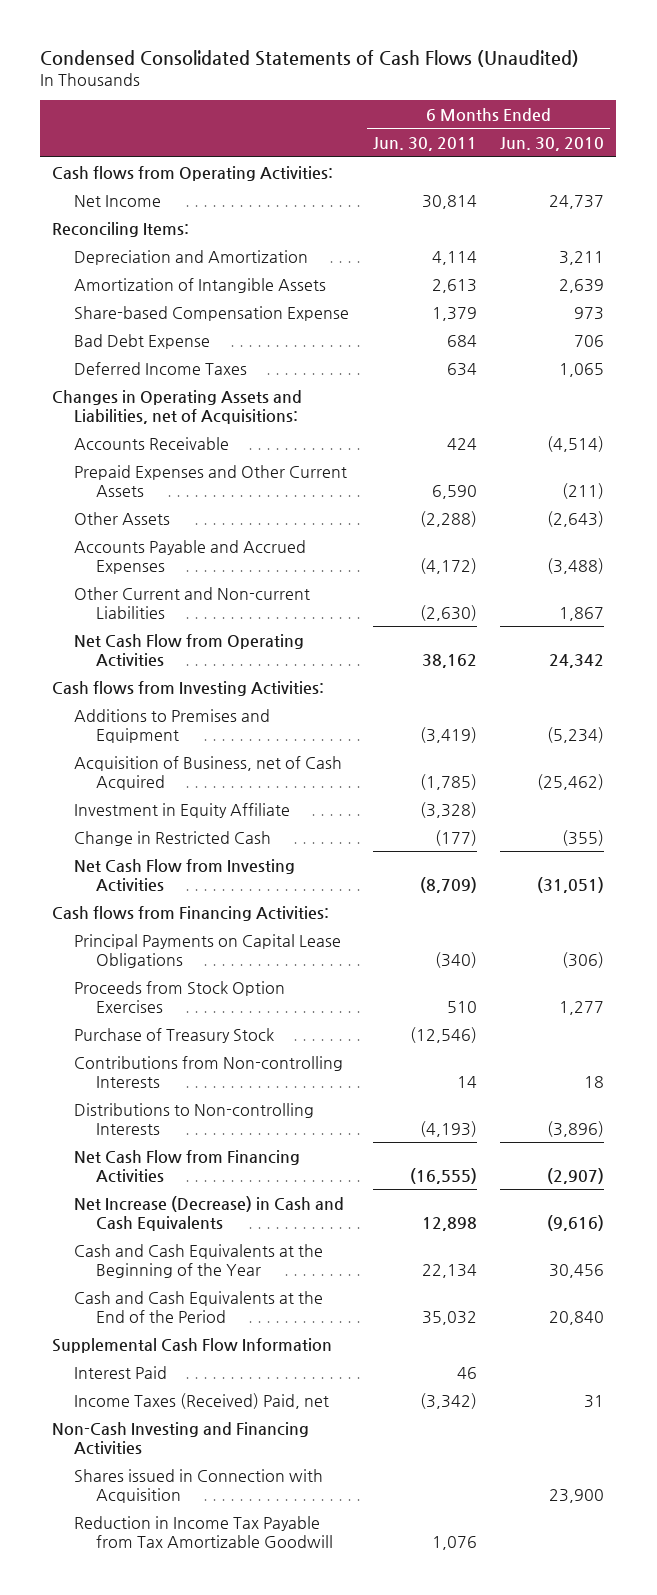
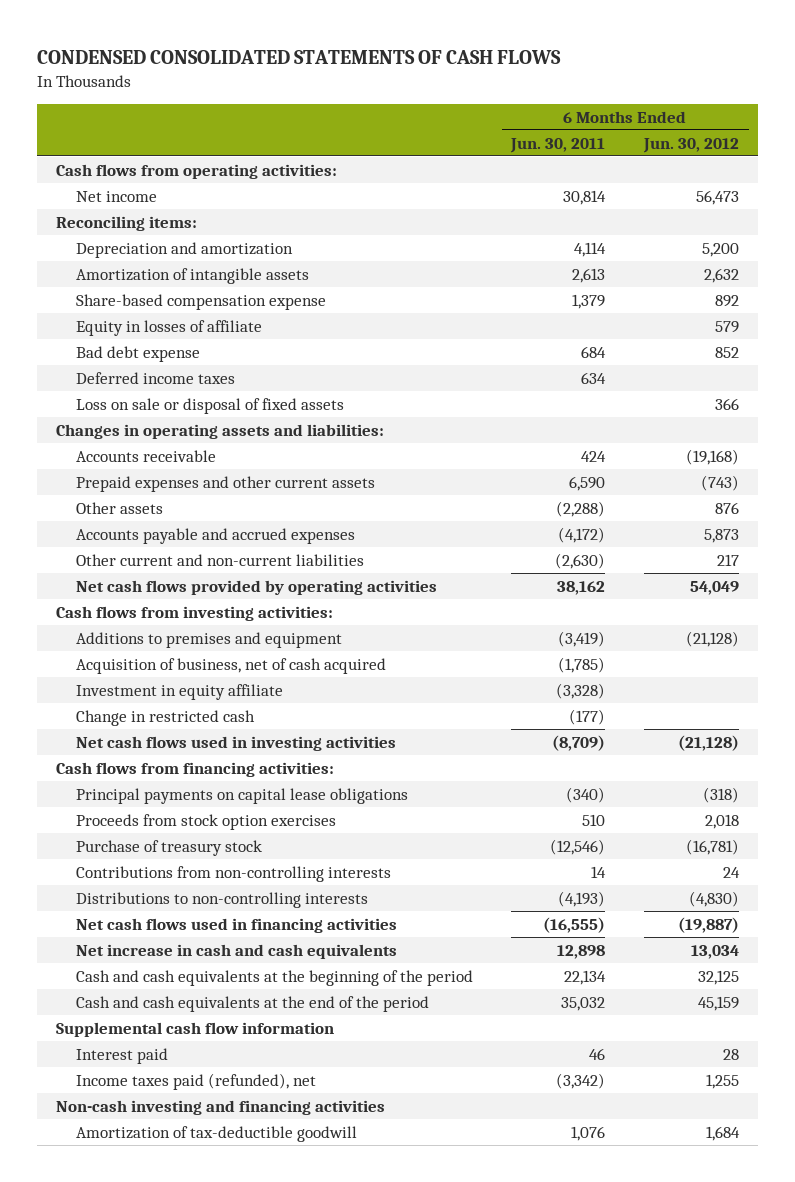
- Condensed Consolidated Statements of Cash Flows (Unaudited)
+ CONDENSED CONSOLIDATED STATEMENTS OF CASH FLOWS
- | 6 Months Ended Jun. 30, 2011 | 6 Months Ended Jun. 30, 2010
+ | 6 Months Ended Jun. 30, 2011 | 6 Months Ended Jun. 30, 2012
- Cash flows from Operating Activities:
- Net Income | 30,814 | 24,737
- Reconciling Items:
- Depreciation and Amortization | 4,114 | 3,211
- Amortization of Intangible Assets | 2,613 | 2,639
- Share-based Compensation Expense | 1,379 | 973
- Bad Debt Expense | 684 | 706
- Deferred Income Taxes | 634 | 1,065
- Changes in Operating Assets and Liabilities, net of Acquisitions:
- Accounts Receivable | 424 | (4,514)
- Prepaid Expenses and Other Current Assets | 6,590 | (211)
- Other Assets | (2,288) | (2,643)
- Accounts Payable and Accrued Expenses | (4,172) | (3,488)
- Other Current and Non-current Liabilities | (2,630) | 1,867
- Net Cash Flow from Operating Activities | 38,162 | 24,342
- Cash flows from Investing Activities:
- Additions to Premises and Equipment | (3,419) | (5,234)
- Acquisition of Business, net of Cash Acquired | (1,785) | (25,462)
- Investment in Equity Affiliate | (3,328) |
- Change in Restricted Cash | (177) | (355)
- Net Cash Flow from Investing Activities | (8,709) | (31,051)
- Cash flows from Financing Activities:
- Principal Payments on Capital Lease Obligations | (340) | (306)
- Proceeds from Stock Option Exercises | 510 | 1,277
- Purchase of Treasury Stock | (12,546) |
- Contributions from Non-controlling Interests | 14 | 18
- Distributions to Non-controlling Interests | (4,193) | (3,896)
- Net Cash Flow from Financing Activities | (16,555) | (2,907)
- Net Increase (Decrease) in Cash and Cash Equivalents | 12,898 | (9,616)
- Cash and Cash Equivalents at the Beginning of the Year | 22,134 | 30,456
- Cash and Cash Equivalents at the End of the Period | 35,032 | 20,840
- Supplemental Cash Flow Information
- Interest Paid | 46 |
- Income Taxes (Received) Paid, net | (3,342) | 31
- Non-Cash Investing and Financing Activities
- Shares issued in Connection with Acquisition | | 23,900
- Reduction in Income Tax Payable from Tax Amortizable Goodwill | 1,076 |
+ Cash flows from operating activities:
+ Net income | 30,814 | 56,473
+ Reconciling items:
+ Depreciation and amortization | 4,114 | 5,200
+ Amortization of intangible assets | 2,613 | 2,632
+ Share-based compensation expense | 1,379 | 892
+ Equity in losses of affiliate | | 579
+ Bad debt expense | 684 | 852
+ Deferred income taxes | 634 |
+ Loss on sale or disposal of fixed assets | | 366
+ Changes in operating assets and liabilities:
+ Accounts receivable | 424 | (19,168)
+ Prepaid expenses and other current assets | 6,590 | (743)
+ Other assets | (2,288) | 876
+ Accounts payable and accrued expenses | (4,172) | 5,873
+ Other current and non-current liabilities | (2,630) | 217
+ Net cash flows provided by operating activities | 38,162 | 54,049
+ Cash flows from investing activities:
+ Additions to premises and equipment | (3,419) | (21,128)
+ Acquisition of business, net of cash acquired | (1,785) |
+ Investment in equity affiliate | (3,328) |
+ Change in restricted cash | (177) |
+ Net cash flows used in investing activities | (8,709) | (21,128)
+ Cash flows from financing activities:
+ Principal payments on capital lease obligations | (340) | (318)
+ Proceeds from stock option exercises | 510 | 2,018
+ Purchase of treasury stock | (12,546) | (16,781)
+ Contributions from non-controlling interests | 14 | 24
+ Distributions to non-controlling interests | (4,193) | (4,830)
+ Net cash flows used in financing activities | (16,555) | (19,887)
+ Net increase in cash and cash equivalents | 12,898 | 13,034
+ Cash and cash equivalents at the beginning of the period | 22,134 | 32,125
+ Cash and cash equivalents at the end of the period | 35,032 | 45,159
+ Supplemental cash flow information
+ Interest paid | 46 | 28
+ Income taxes paid (refunded), net | (3,342) | 1,255
+ Non-cash investing and financing activities
+ Amortization of tax-deductible goodwill | 1,076 | 1,684

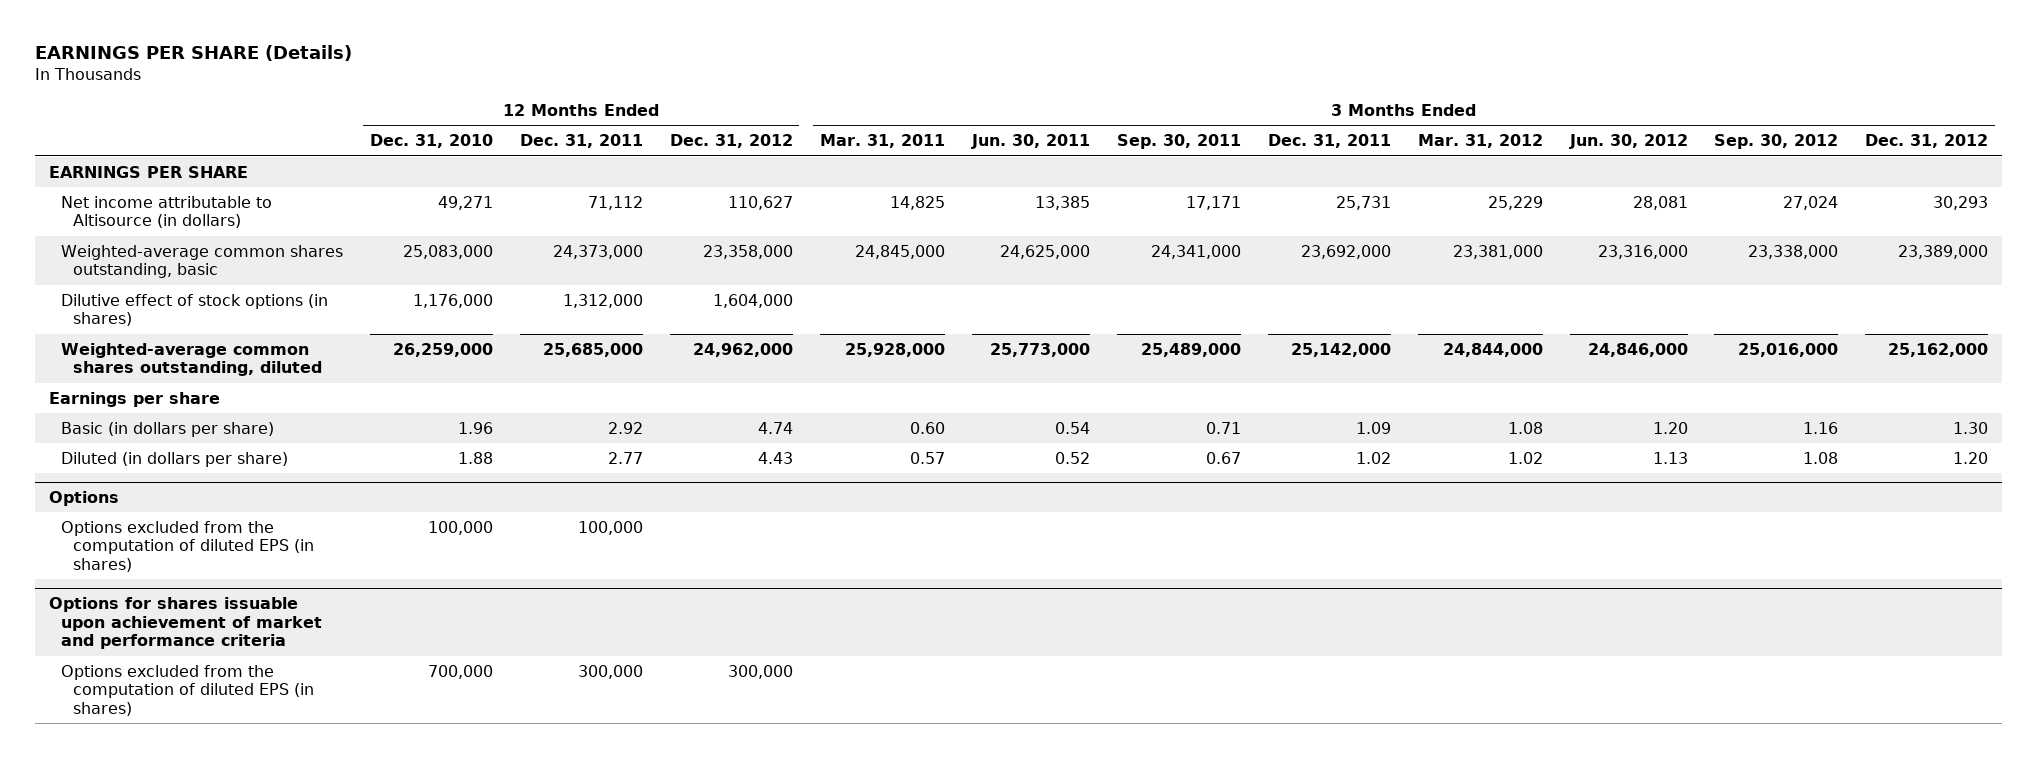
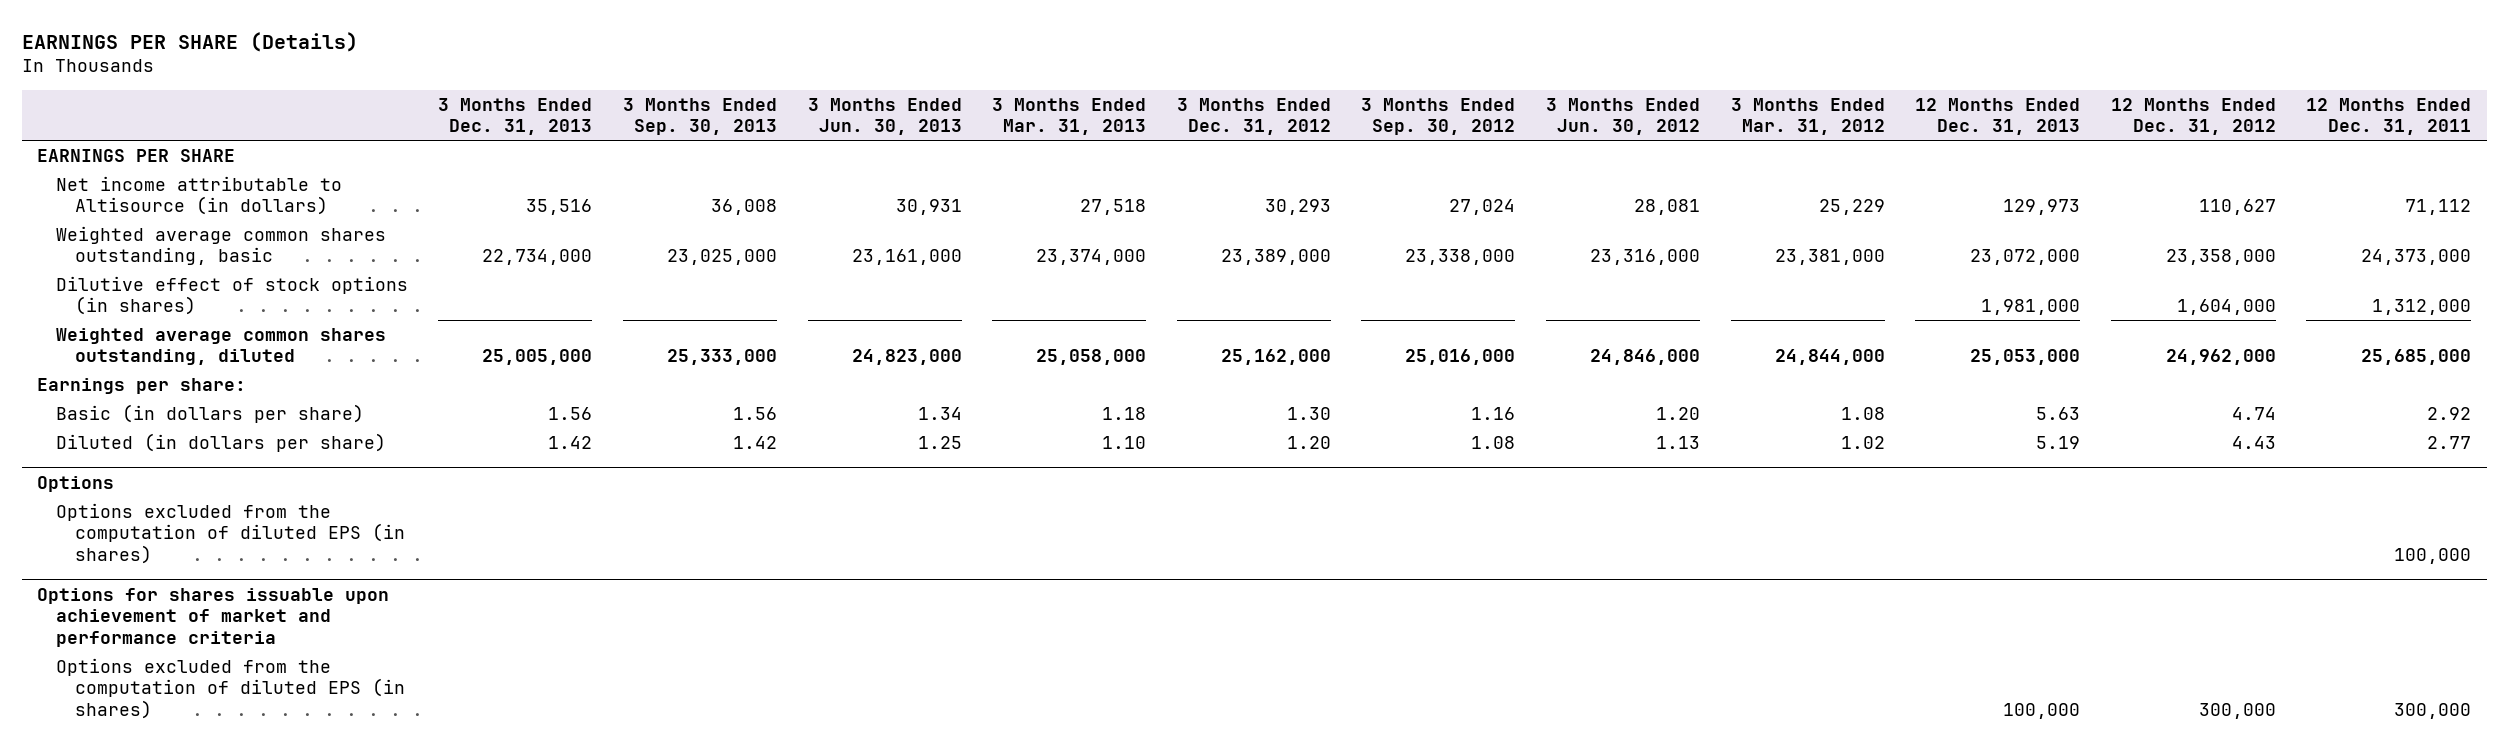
- | 12 Months Ended Dec. 31, 2010 | 12 Months Ended Dec. 31, 2011 | 12 Months Ended Dec. 31, 2012 | 3 Months Ended Mar. 31, 2011 | 3 Months Ended Jun. 30, 2011 | 3 Months Ended Sep. 30, 2011 | 3 Months Ended Dec. 31, 2011 | 3 Months Ended Mar. 31, 2012 | 3 Months Ended Jun. 30, 2012 | 3 Months Ended Sep. 30, 2012 | 3 Months Ended Dec. 31, 2012
+ | 3 Months Ended Dec. 31, 2013 | 3 Months Ended Sep. 30, 2013 | 3 Months Ended Jun. 30, 2013 | 3 Months Ended Mar. 31, 2013 | 3 Months Ended Dec. 31, 2012 | 3 Months Ended Sep. 30, 2012 | 3 Months Ended Jun. 30, 2012 | 3 Months Ended Mar. 31, 2012 | 12 Months Ended Dec. 31, 2013 | 12 Months Ended Dec. 31, 2012 | 12 Months Ended Dec. 31, 2011
- Weighted-average common shares outstanding, basic | 25,083,000 | 24,373,000 | 23,358,000 | 24,845,000 | 24,625,000 | 24,341,000 | 23,692,000 | 23,381,000 | 23,316,000 | 23,338,000 | 23,389,000
+ Weighted average common shares outstanding, basic | 22,734,000 | 23,025,000 | 23,161,000 | 23,374,000 | 23,389,000 | 23,338,000 | 23,316,000 | 23,381,000 | 23,072,000 | 23,358,000 | 24,373,000
- Weighted-average common shares outstanding, diluted | 26,259,000 | 25,685,000 | 24,962,000 | 25,928,000 | 25,773,000 | 25,489,000 | 25,142,000 | 24,844,000 | 24,846,000 | 25,016,000 | 25,162,000
- Earnings per share
+ Weighted average common shares outstanding, diluted | 25,005,000 | 25,333,000 | 24,823,000 | 25,058,000 | 25,162,000 | 25,016,000 | 24,846,000 | 24,844,000 | 25,053,000 | 24,962,000 | 25,685,000
+ Earnings per share:

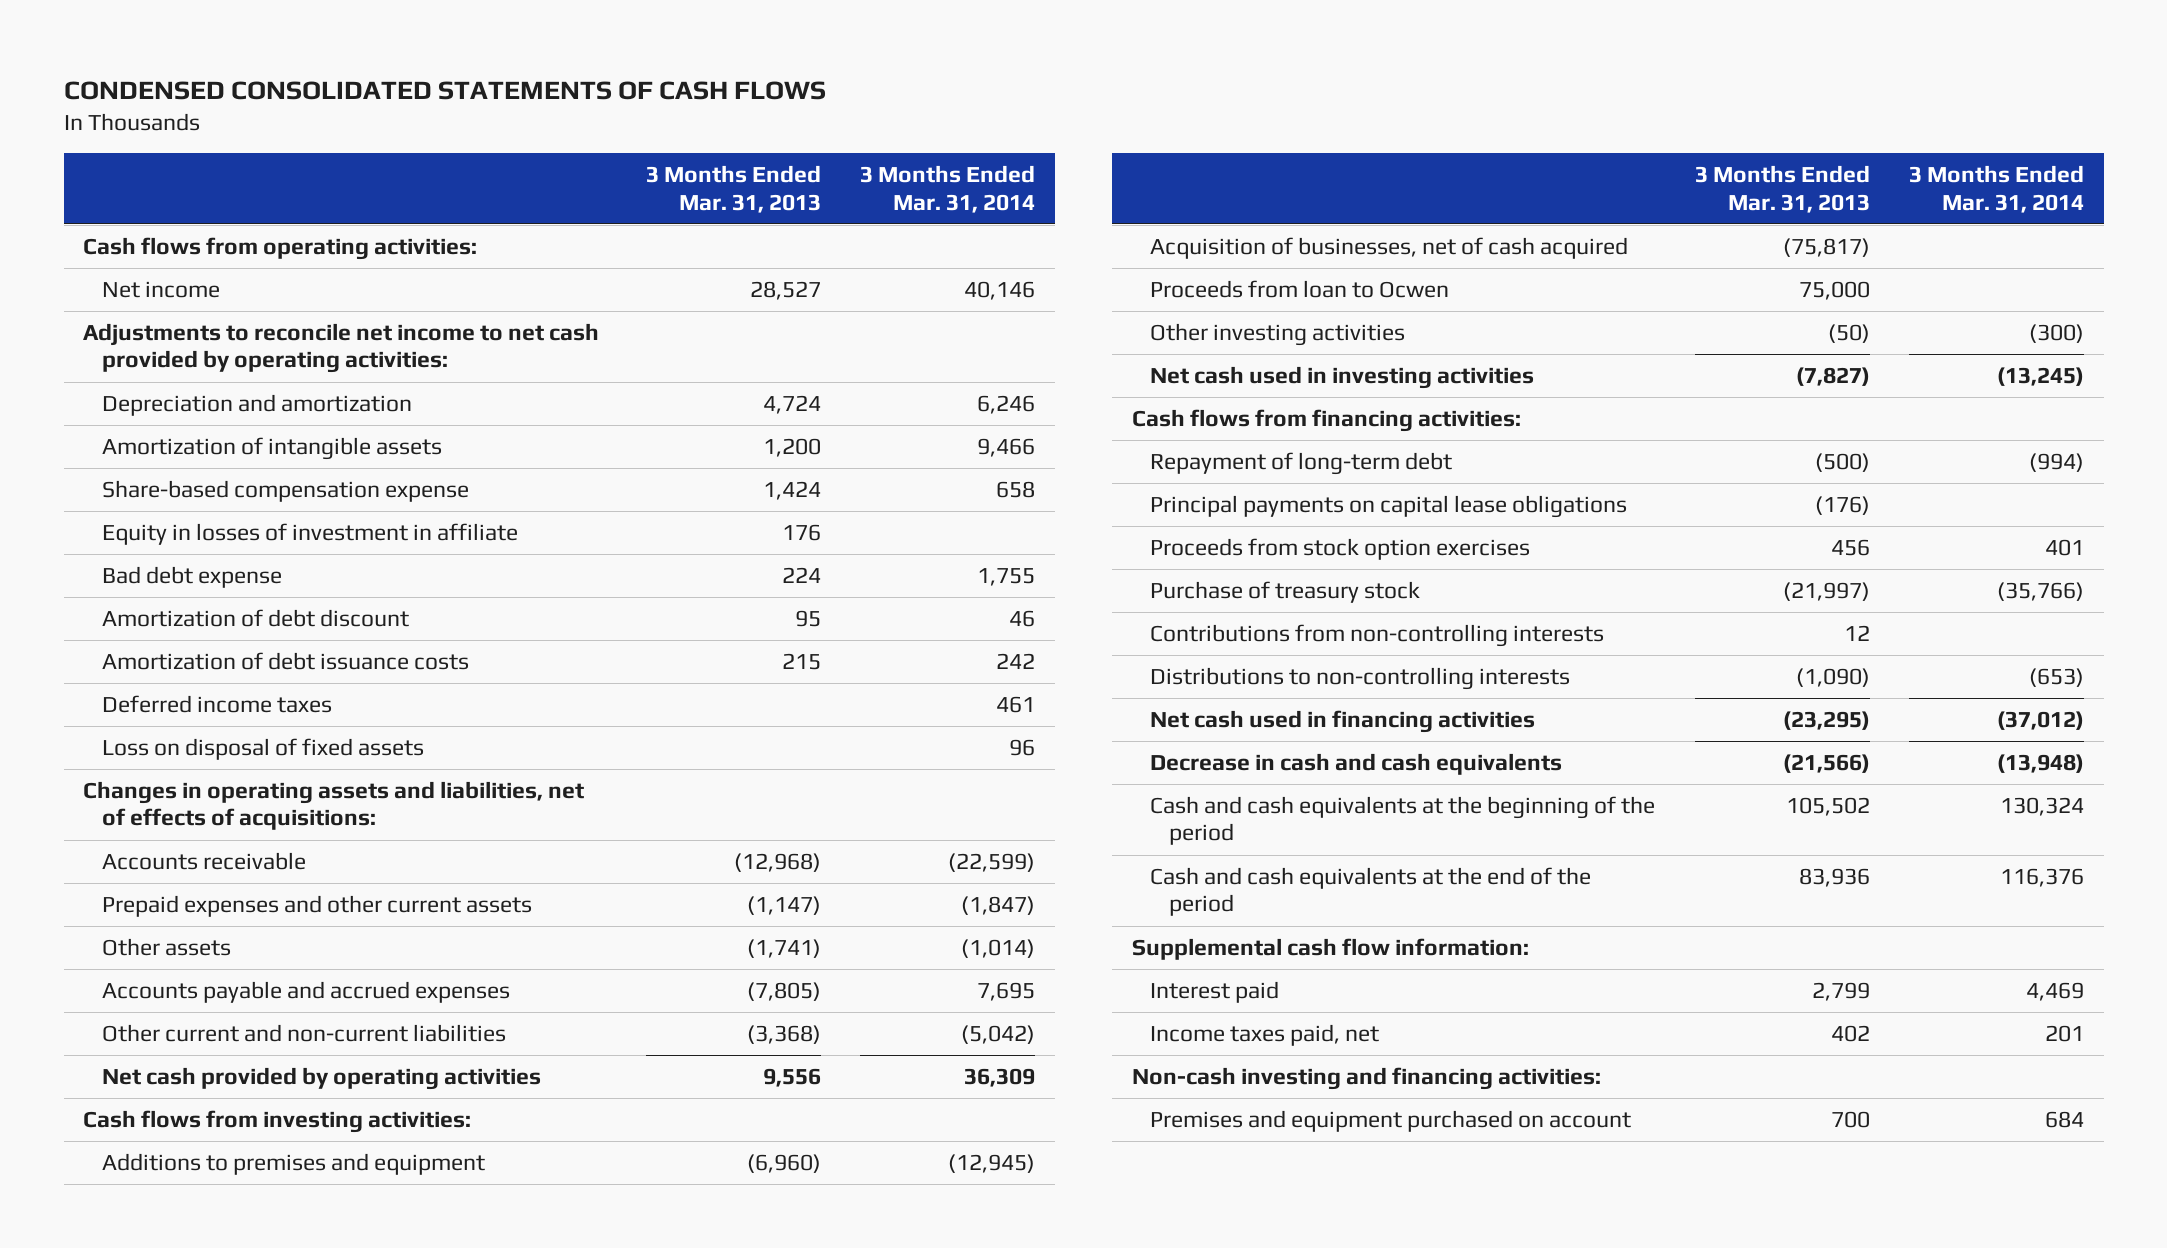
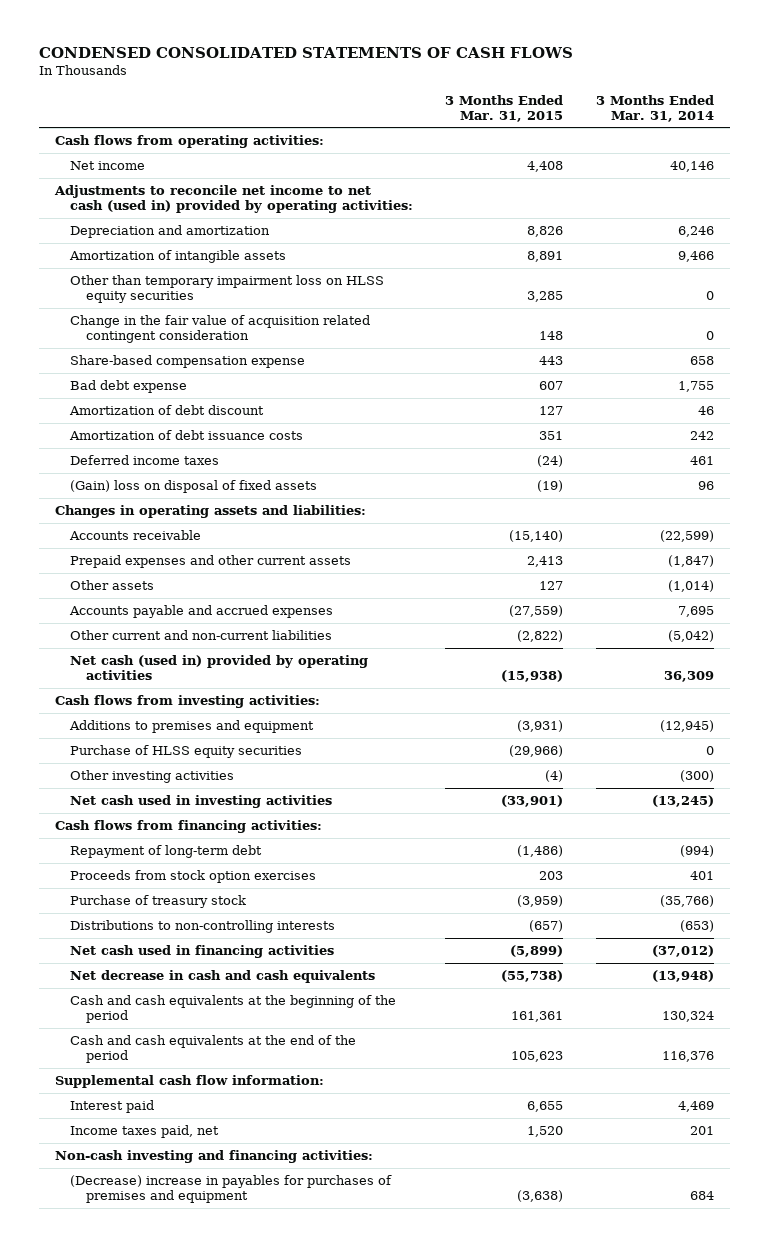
- | 3 Months Ended Mar. 31, 2013 | 3 Months Ended Mar. 31, 2014
+ | 3 Months Ended Mar. 31, 2015 | 3 Months Ended Mar. 31, 2014
- Adjustments to reconcile net income to net cash provided by operating activities:
+ Adjustments to reconcile net income to net cash (used in) provided by operating activities:
+ Other than temporary impairment loss on HLSS equity securities | 3,285 | 0
+ Change in the fair value of acquisition related contingent consideration | 148 | 0
- Equity in losses of investment in affiliate | 176 |
- Loss on disposal of fixed assets | | 96
- Changes in operating assets and liabilities, net of effects of acquisitions:
+ (Gain) loss on disposal of fixed assets | (19) | 96
+ Changes in operating assets and liabilities:
- Net cash provided by operating activities | 9,556 | 36,309
+ Net cash (used in) provided by operating activities | (15,938) | 36,309
- Acquisition of businesses, net of cash acquired | (75,817) |
- Proceeds from loan to Ocwen | 75,000 |
+ Purchase of HLSS equity securities | (29,966) | 0
- Principal payments on capital lease obligations | (176) |
- Contributions from non-controlling interests | 12 |
- Decrease in cash and cash equivalents | (21,566) | (13,948)
+ Net decrease in cash and cash equivalents | (55,738) | (13,948)
- Premises and equipment purchased on account | 700 | 684
+ (Decrease) increase in payables for purchases of premises and equipment | (3,638) | 684

